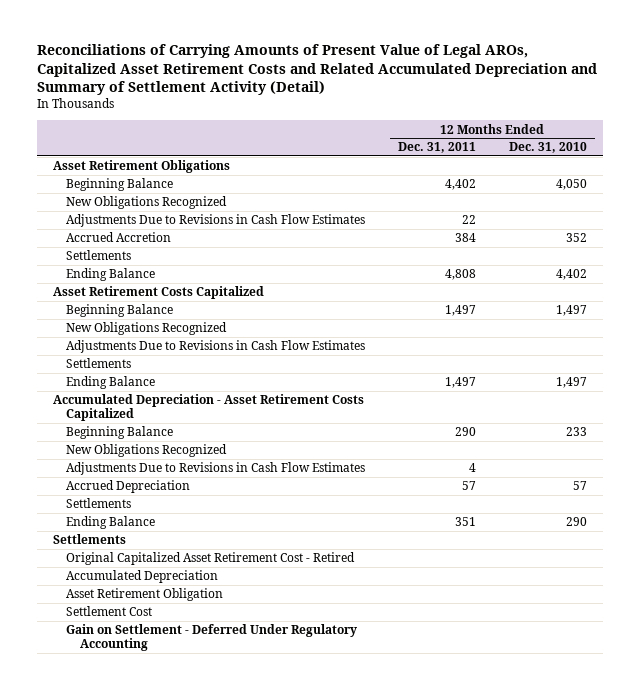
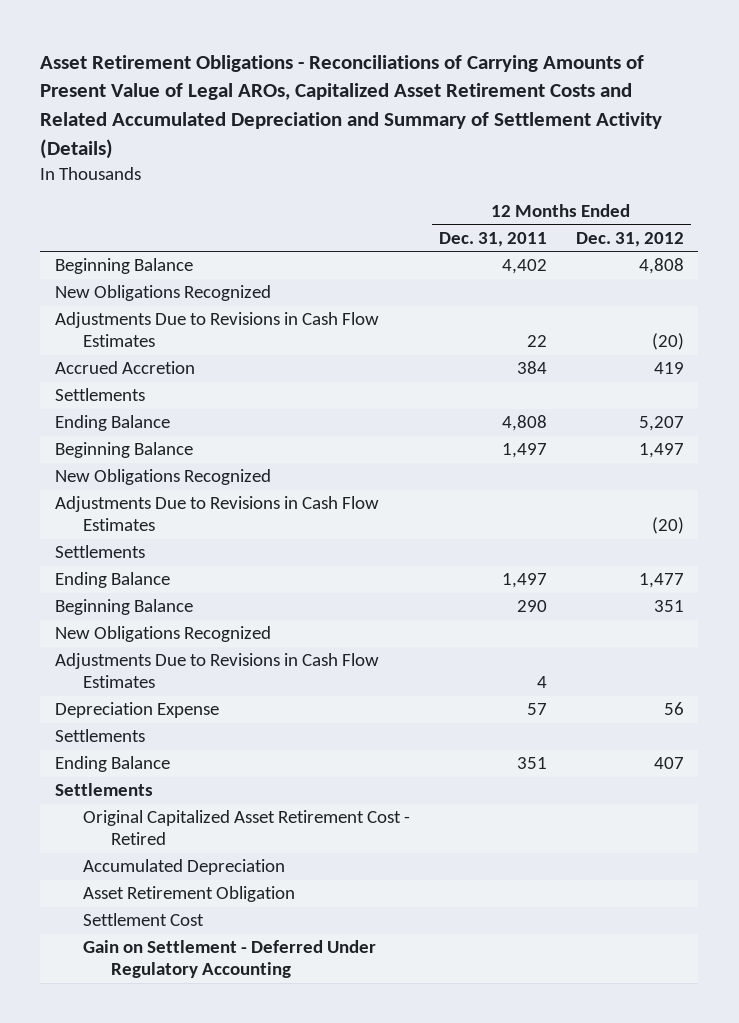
- Reconciliations of Carrying Amounts of Present Value of Legal AROs, Capitalized Asset Retirement Costs and Related Accumulated Depreciation and Summary of Settlement Activity (Detail)
+ Asset Retirement Obligations - Reconciliations of Carrying Amounts of Present Value of Legal AROs, Capitalized Asset Retirement Costs and Related Accumulated Depreciation and Summary of Settlement Activity (Details)
- | 12 Months Ended Dec. 31, 2011 | 12 Months Ended Dec. 31, 2010
+ | 12 Months Ended Dec. 31, 2011 | 12 Months Ended Dec. 31, 2012
- Asset Retirement Obligations
- Asset Retirement Costs Capitalized
- Accumulated Depreciation - Asset Retirement Costs Capitalized
- Accrued Depreciation | 57 | 57
+ Depreciation Expense | 57 | 56

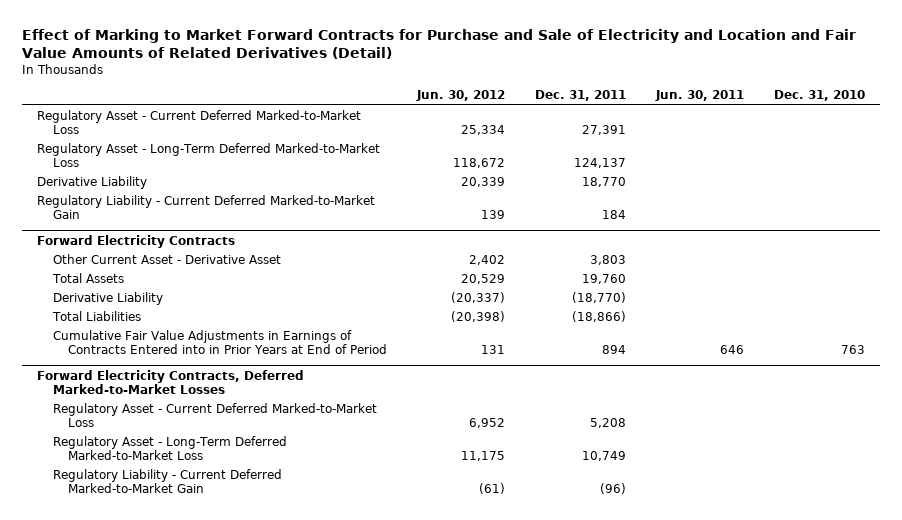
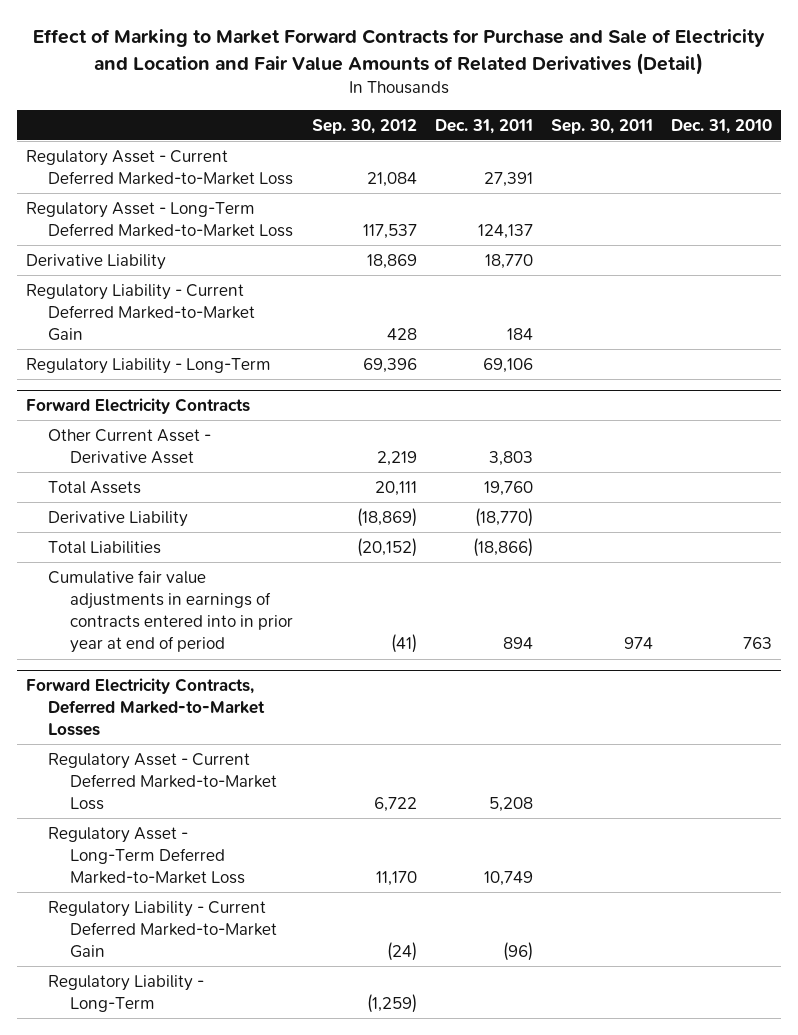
- | Jun. 30, 2012 | Dec. 31, 2011 | Jun. 30, 2011 | Dec. 31, 2010
+ | Sep. 30, 2012 | Dec. 31, 2011 | Sep. 30, 2011 | Dec. 31, 2010
+ Regulatory Liability - Long-Term | 69,396 | 69,106 | |
@ Forward Electricity Contracts
- Cumulative Fair Value Adjustments in Earnings of Contracts Entered into in Prior Years at End of Period | 131 | 894 | 646 | 763
+ Cumulative fair value adjustments in earnings of contracts entered into in prior year at end of period | (41) | 894 | 974 | 763
@ Forward Electricity Contracts, Deferred Marked-to-Market Losses
+ Regulatory Liability - Long-Term | (1,259) | | |

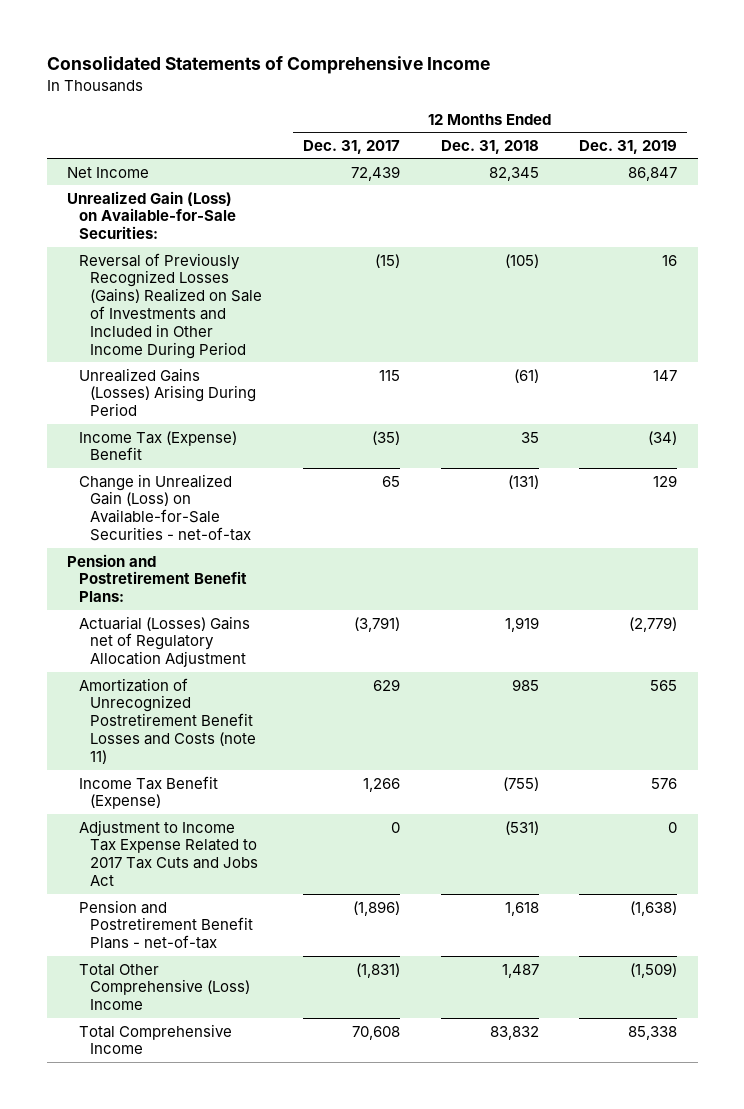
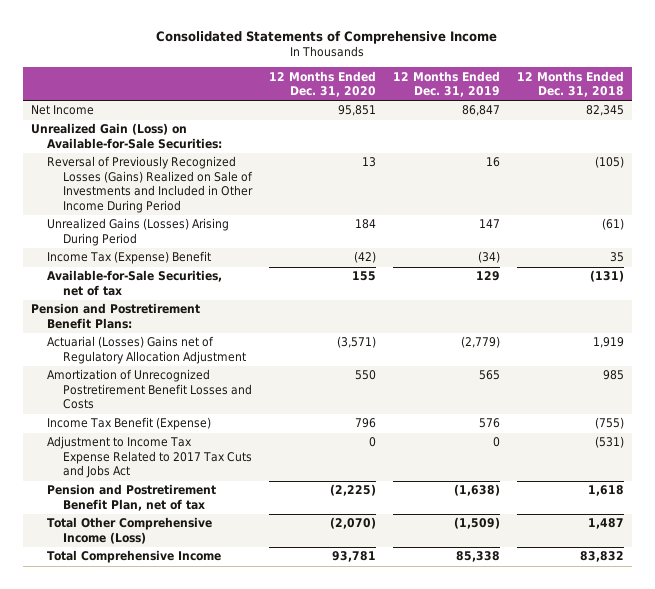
- | 12 Months Ended Dec. 31, 2017 | 12 Months Ended Dec. 31, 2018 | 12 Months Ended Dec. 31, 2019
+ | 12 Months Ended Dec. 31, 2020 | 12 Months Ended Dec. 31, 2019 | 12 Months Ended Dec. 31, 2018
- Change in Unrealized Gain (Loss) on Available-for-Sale Securities - net-of-tax | 65 | (131) | 129
+ Available-for-Sale Securities, net of tax | 155 | 129 | (131)
- Amortization of Unrecognized Postretirement Benefit Losses and Costs (note 11) | 629 | 985 | 565
+ Amortization of Unrecognized Postretirement Benefit Losses and Costs | 550 | 565 | 985
- Pension and Postretirement Benefit Plans - net-of-tax | (1,896) | 1,618 | (1,638)
- Total Other Comprehensive (Loss) Income | (1,831) | 1,487 | (1,509)
+ Pension and Postretirement Benefit Plan, net of tax | (2,225) | (1,638) | 1,618
+ Total Other Comprehensive Income (Loss) | (2,070) | (1,509) | 1,487

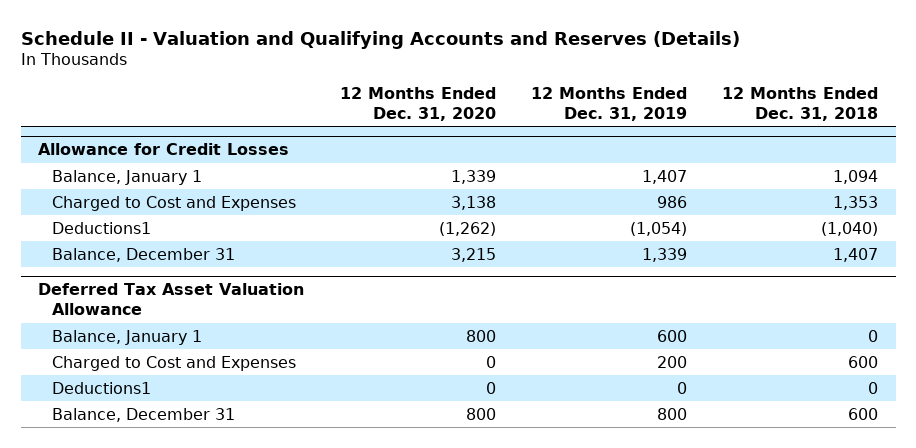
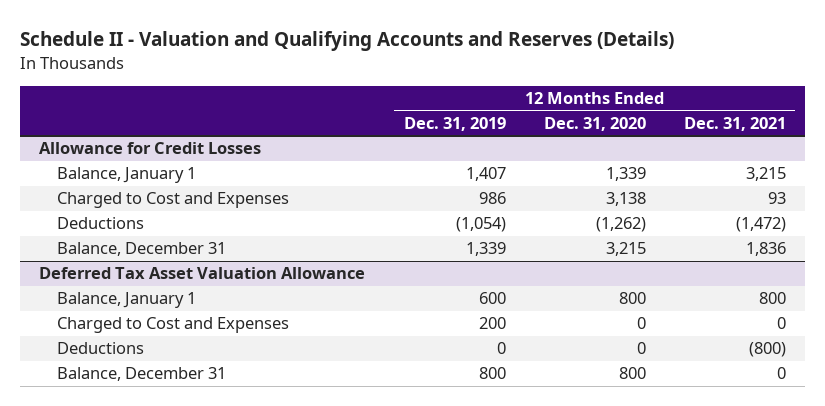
- | 12 Months Ended Dec. 31, 2020 | 12 Months Ended Dec. 31, 2019 | 12 Months Ended Dec. 31, 2018
+ | 12 Months Ended Dec. 31, 2019 | 12 Months Ended Dec. 31, 2020 | 12 Months Ended Dec. 31, 2021
@ Allowance for Credit Losses
- Deductions1 | (1,262) | (1,054) | (1,040)
+ Deductions | (1,054) | (1,262) | (1,472)
@ Deferred Tax Asset Valuation Allowance
- Deductions1 | 0 | 0 | 0
+ Deductions | 0 | 0 | (800)

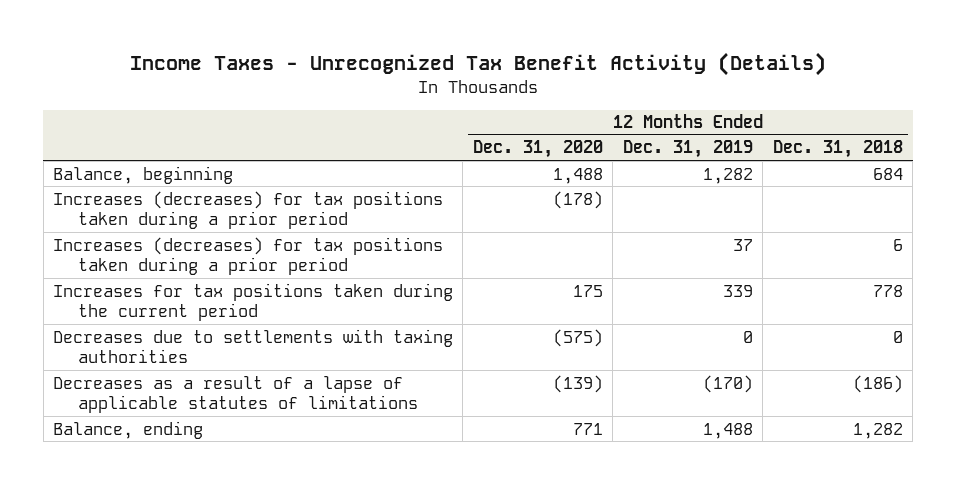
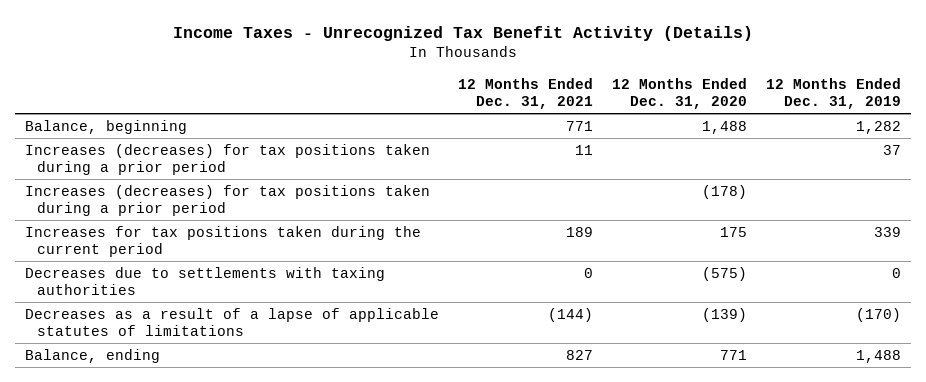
- | 12 Months Ended Dec. 31, 2020 | 12 Months Ended Dec. 31, 2019 | 12 Months Ended Dec. 31, 2018
+ | 12 Months Ended Dec. 31, 2021 | 12 Months Ended Dec. 31, 2020 | 12 Months Ended Dec. 31, 2019
moved down: Increases (decreases) for tax positions taken during a prior period | | (178) |

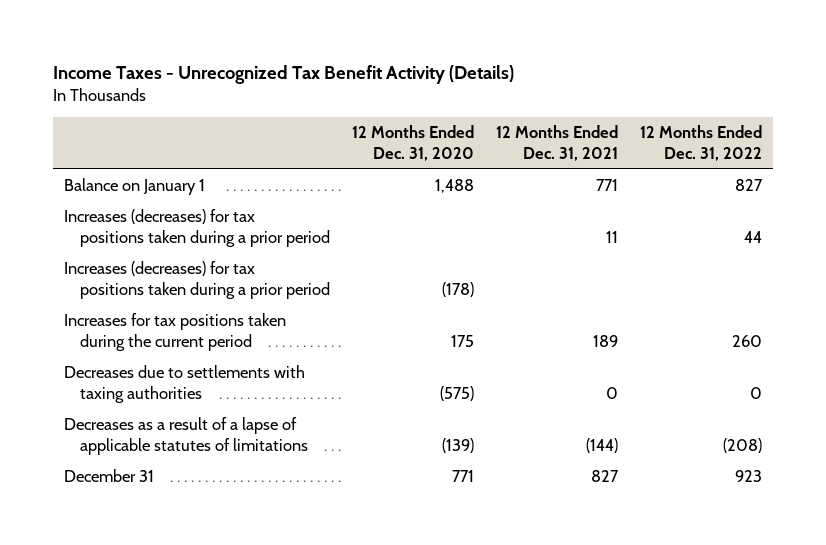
- | 12 Months Ended Dec. 31, 2021 | 12 Months Ended Dec. 31, 2020 | 12 Months Ended Dec. 31, 2019
+ | 12 Months Ended Dec. 31, 2020 | 12 Months Ended Dec. 31, 2021 | 12 Months Ended Dec. 31, 2022
- Balance, beginning | 771 | 1,488 | 1,282
+ Balance on January 1 | 1,488 | 771 | 827
- Balance, ending | 827 | 771 | 1,488
+ December 31 | 771 | 827 | 923

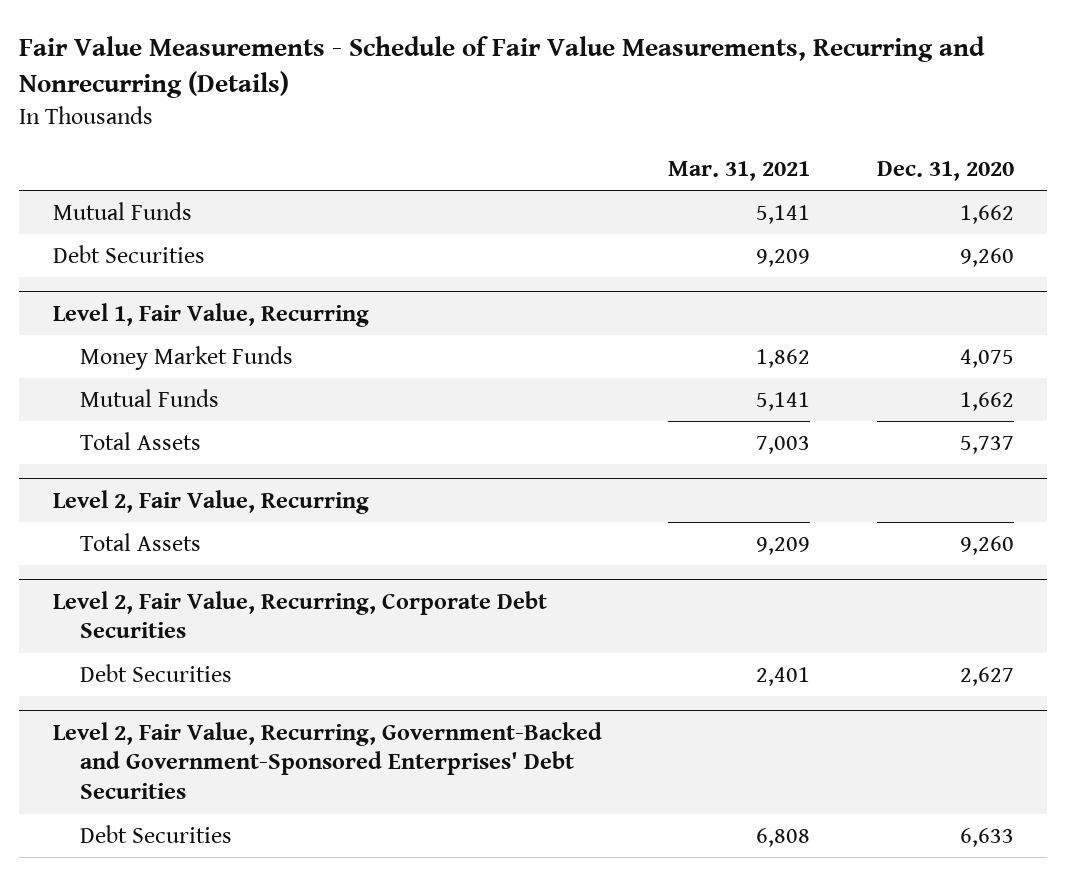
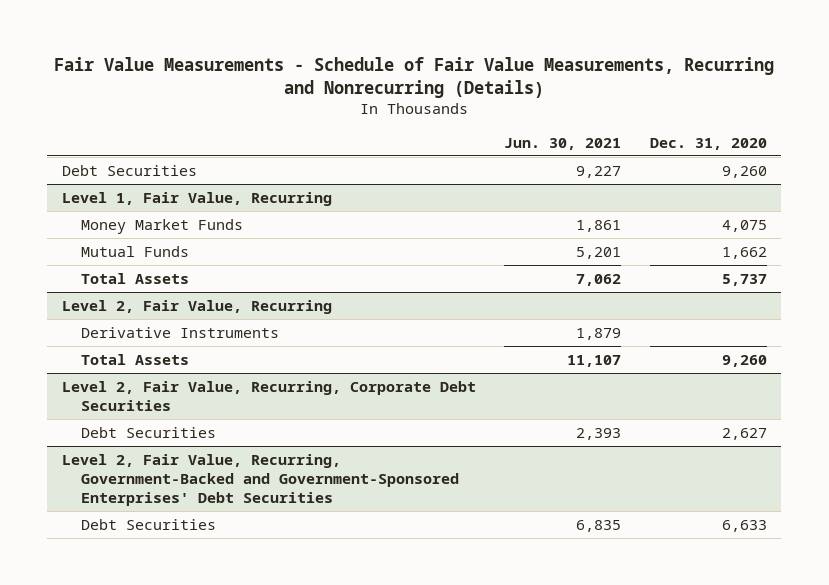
- | Mar. 31, 2021 | Dec. 31, 2020
+ | Jun. 30, 2021 | Dec. 31, 2020
- Mutual Funds | 5,141 | 1,662
@ Level 2, Fair Value, Recurring
+ Derivative Instruments | 1,879 |

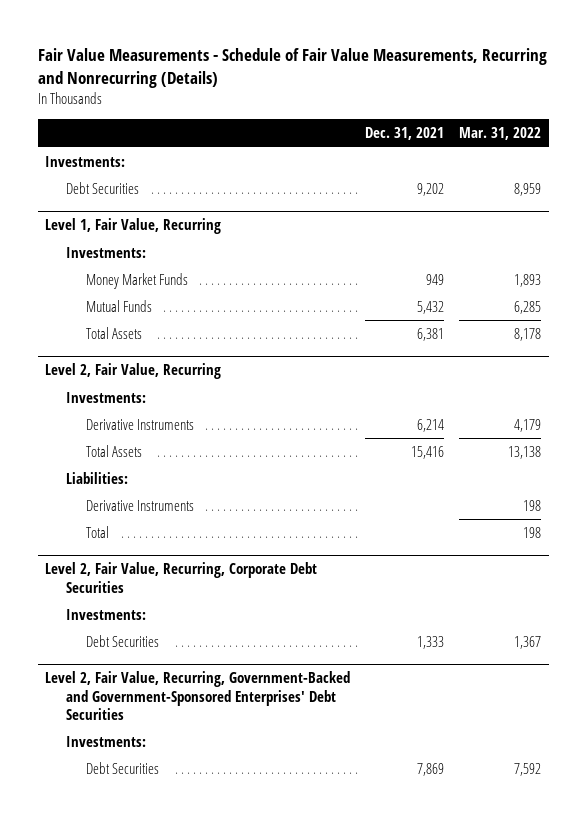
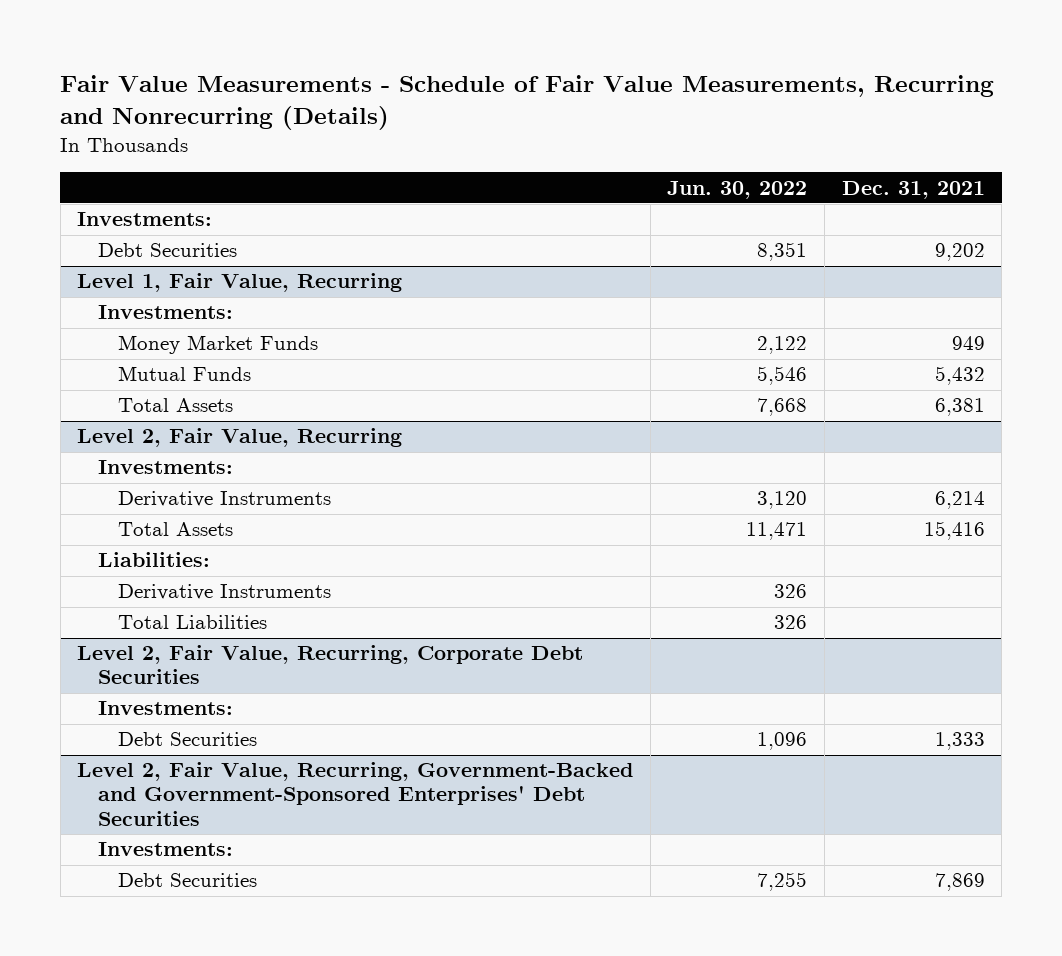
- | Dec. 31, 2021 | Mar. 31, 2022
+ | Jun. 30, 2022 | Dec. 31, 2021
@ Level 2, Fair Value, Recurring
- Total | | 198
+ Total Liabilities | 326 |

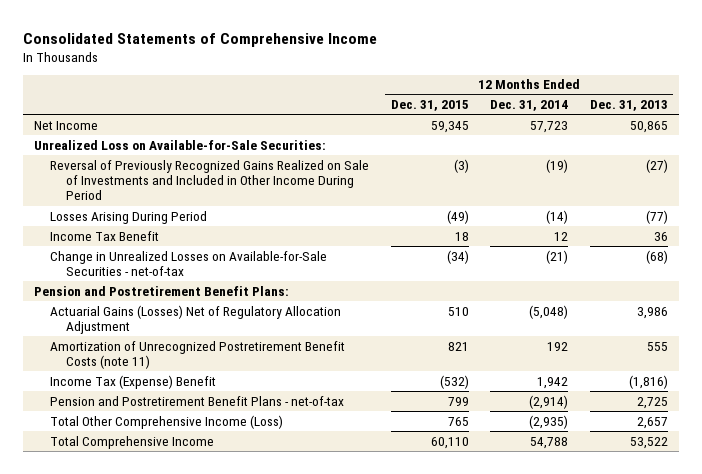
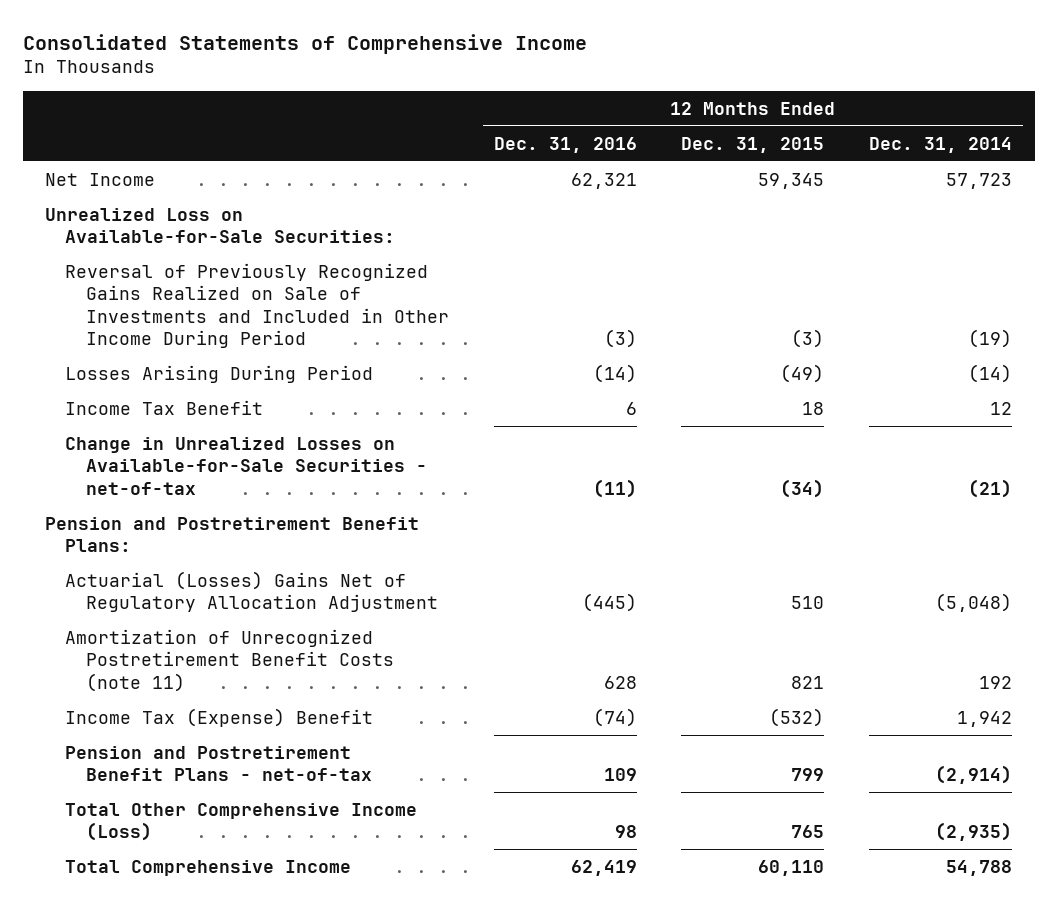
- | 12 Months Ended Dec. 31, 2015 | 12 Months Ended Dec. 31, 2014 | 12 Months Ended Dec. 31, 2013
+ | 12 Months Ended Dec. 31, 2016 | 12 Months Ended Dec. 31, 2015 | 12 Months Ended Dec. 31, 2014
- Actuarial Gains (Losses) Net of Regulatory Allocation Adjustment | 510 | (5,048) | 3,986
+ Actuarial (Losses) Gains Net of Regulatory Allocation Adjustment | (445) | 510 | (5,048)

